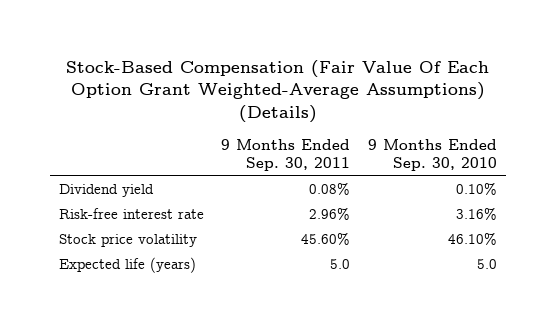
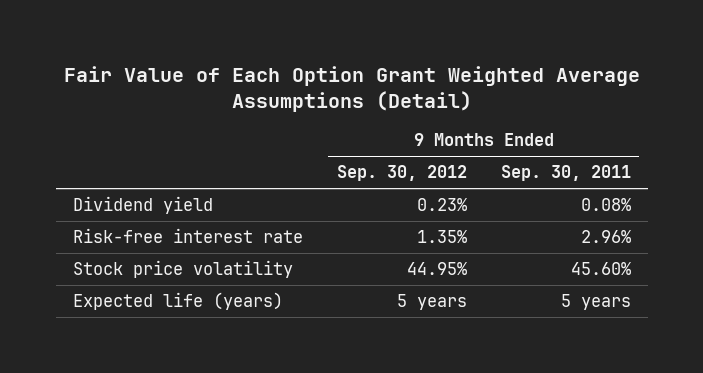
- Stock-Based Compensation (Fair Value Of Each Option Grant Weighted-Average Assumptions) (Details)
+ Fair Value of Each Option Grant Weighted Average Assumptions (Detail)
- | 9 Months Ended Sep. 30, 2011 | 9 Months Ended Sep. 30, 2010
+ | 9 Months Ended Sep. 30, 2012 | 9 Months Ended Sep. 30, 2011
- Expected life (years) | 5.0 | 5.0
+ Expected life (years) | 5 years | 5 years

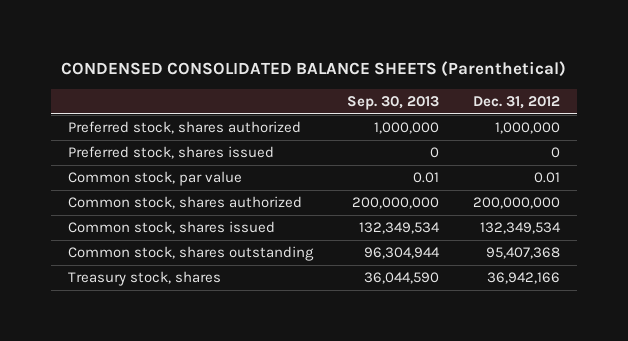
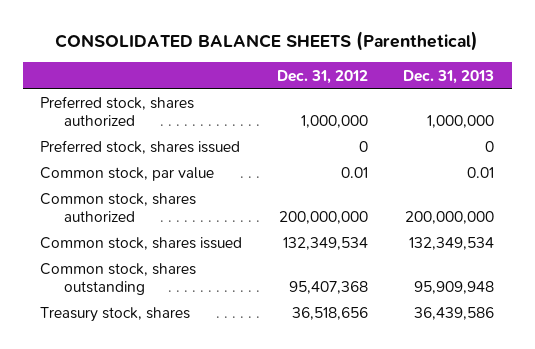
- CONDENSED CONSOLIDATED BALANCE SHEETS (Parenthetical)
+ CONSOLIDATED BALANCE SHEETS (Parenthetical)
- | Sep. 30, 2013 | Dec. 31, 2012
+ | Dec. 31, 2012 | Dec. 31, 2013
- Treasury stock, shares | 36,044,590 | 36,942,166
+ Treasury stock, shares | 36,518,656 | 36,439,586

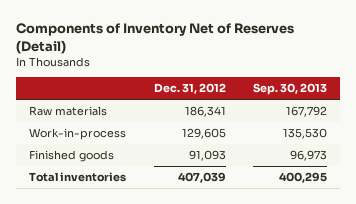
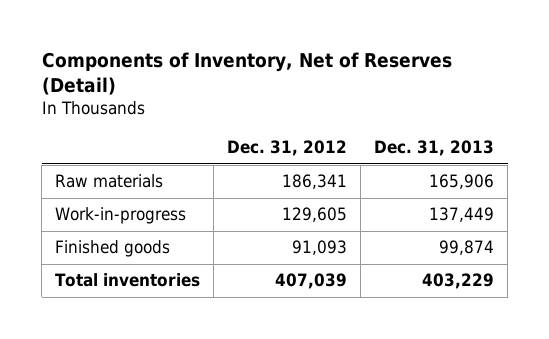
- Components of Inventory Net of Reserves (Detail)
+ Components of Inventory, Net of Reserves (Detail)
- | Dec. 31, 2012 | Sep. 30, 2013
+ | Dec. 31, 2012 | Dec. 31, 2013
- Work-in-process | 129,605 | 135,530
+ Work-in-progress | 129,605 | 137,449

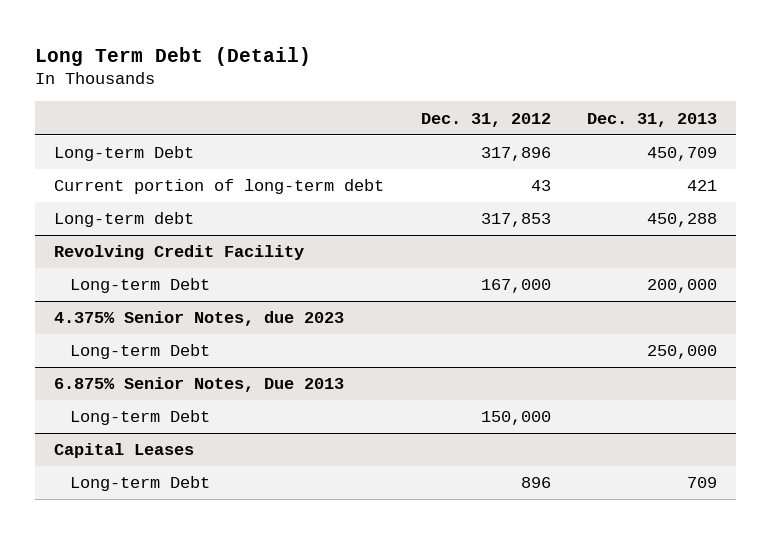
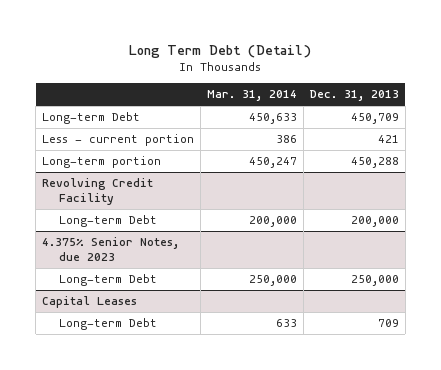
- | Dec. 31, 2012 | Dec. 31, 2013
+ | Mar. 31, 2014 | Dec. 31, 2013
- Current portion of long-term debt | 43 | 421
- Long-term debt | 317,853 | 450,288
+ Less - current portion | 386 | 421
+ Long-term portion | 450,247 | 450,288
- 6.875% Senior Notes, Due 2013
- Long-term Debt | 150,000 |

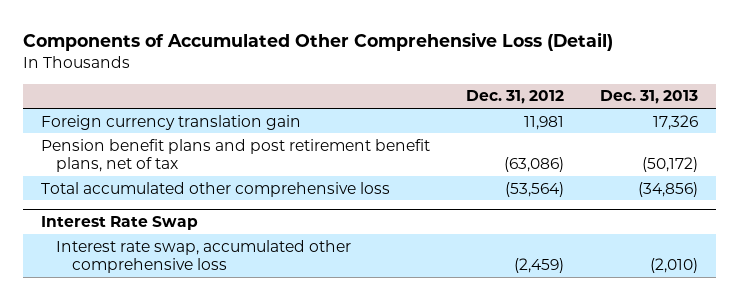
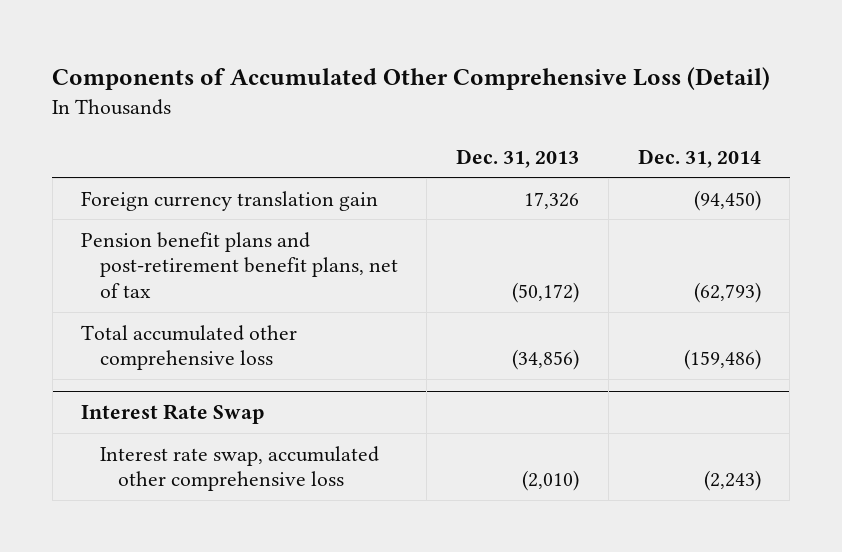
- | Dec. 31, 2012 | Dec. 31, 2013
+ | Dec. 31, 2013 | Dec. 31, 2014
- Pension benefit plans and post retirement benefit plans, net of tax | (63,086) | (50,172)
+ Pension benefit plans and post-retirement benefit plans, net of tax | (50,172) | (62,793)

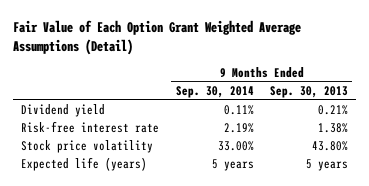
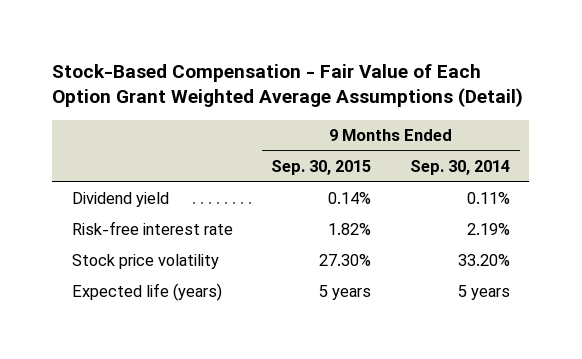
- Fair Value of Each Option Grant Weighted Average Assumptions (Detail)
+ Stock-Based Compensation - Fair Value of Each Option Grant Weighted Average Assumptions (Detail)
- | 9 Months Ended Sep. 30, 2014 | 9 Months Ended Sep. 30, 2013
+ | 9 Months Ended Sep. 30, 2015 | 9 Months Ended Sep. 30, 2014
- Stock price volatility | 33.00% | 43.80%
+ Stock price volatility | 27.30% | 33.20%

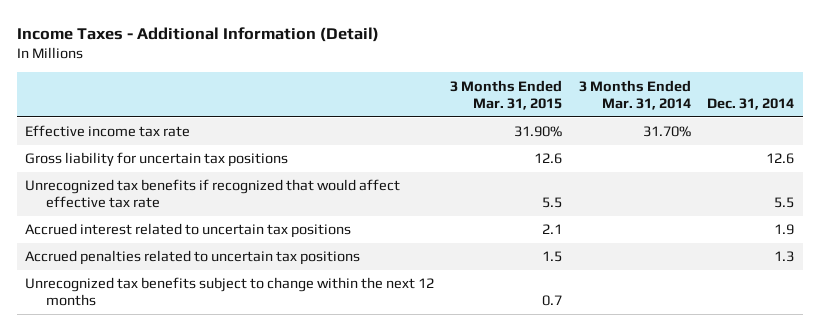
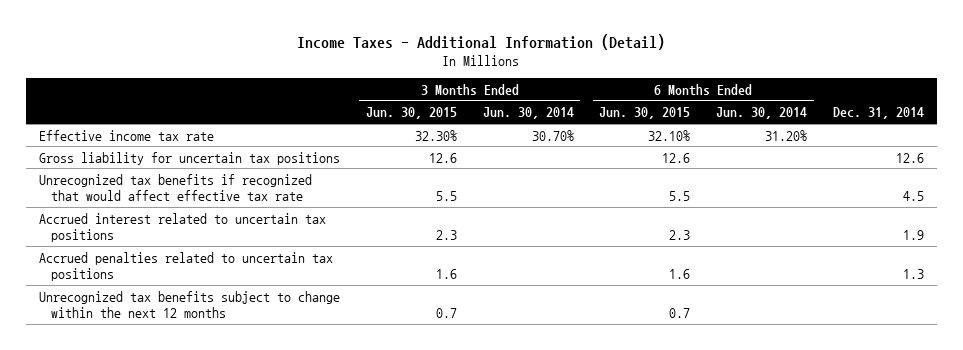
- | 3 Months Ended Mar. 31, 2015 | 3 Months Ended Mar. 31, 2014 | Dec. 31, 2014
+ | 3 Months Ended Jun. 30, 2015 | 3 Months Ended Jun. 30, 2014 | 6 Months Ended Jun. 30, 2015 | 6 Months Ended Jun. 30, 2014 | Dec. 31, 2014
- Unrecognized tax benefits if recognized that would affect effective tax rate | 5.5 | | 5.5
+ Unrecognized tax benefits if recognized that would affect effective tax rate | 5.5 | | 5.5 | | 4.5

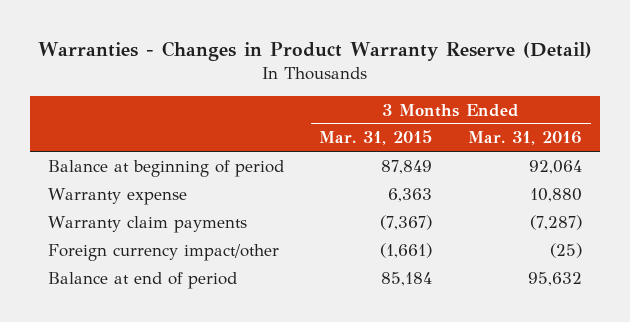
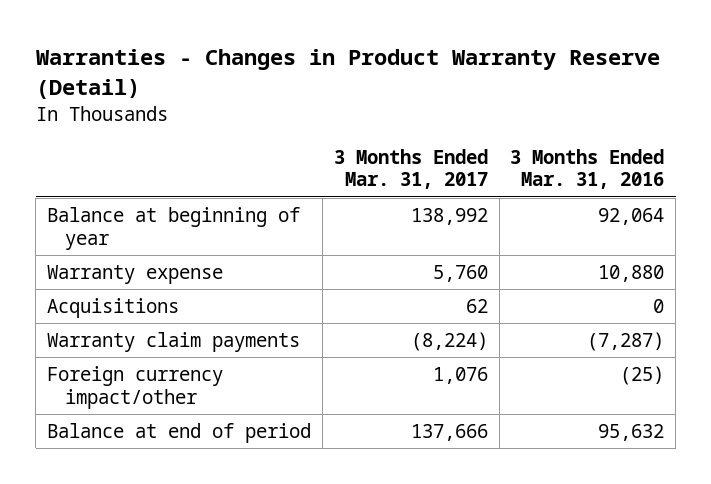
- | 3 Months Ended Mar. 31, 2015 | 3 Months Ended Mar. 31, 2016
+ | 3 Months Ended Mar. 31, 2017 | 3 Months Ended Mar. 31, 2016
- Balance at beginning of period | 87,849 | 92,064
+ Balance at beginning of year | 138,992 | 92,064
+ Acquisitions | 62 | 0

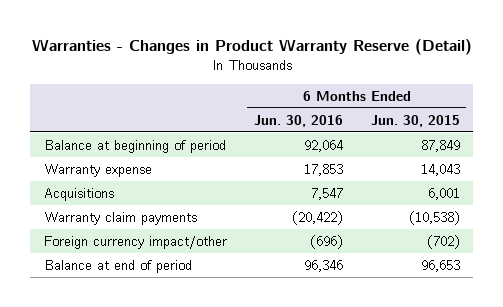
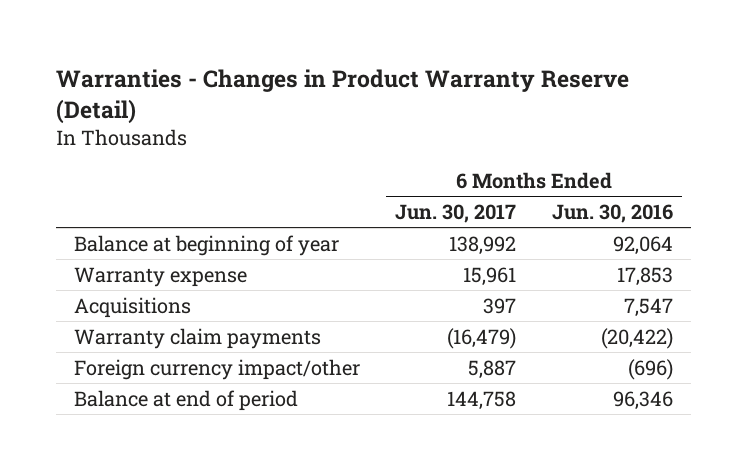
- | 6 Months Ended Jun. 30, 2016 | 6 Months Ended Jun. 30, 2015
+ | 6 Months Ended Jun. 30, 2017 | 6 Months Ended Jun. 30, 2016
- Balance at beginning of period | 92,064 | 87,849
+ Balance at beginning of year | 138,992 | 92,064

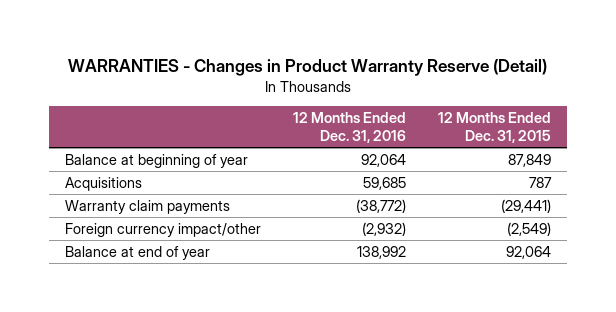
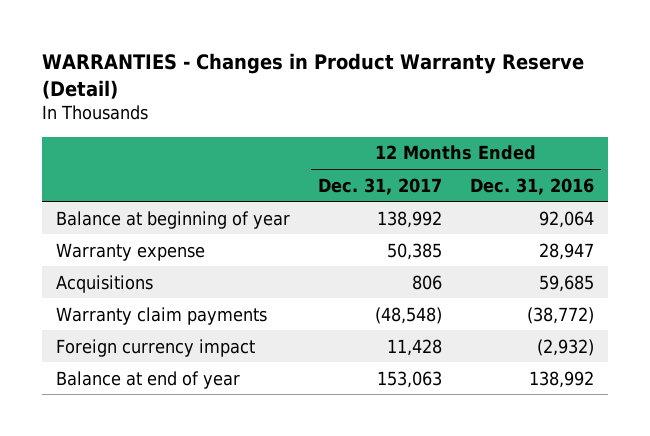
- | 12 Months Ended Dec. 31, 2016 | 12 Months Ended Dec. 31, 2015
+ | 12 Months Ended Dec. 31, 2017 | 12 Months Ended Dec. 31, 2016
+ Warranty expense | 50,385 | 28,947
- Foreign currency impact/other | (2,932) | (2,549)
+ Foreign currency impact | 11,428 | (2,932)

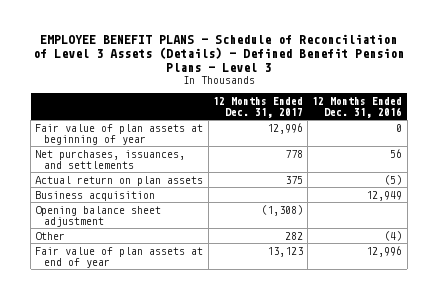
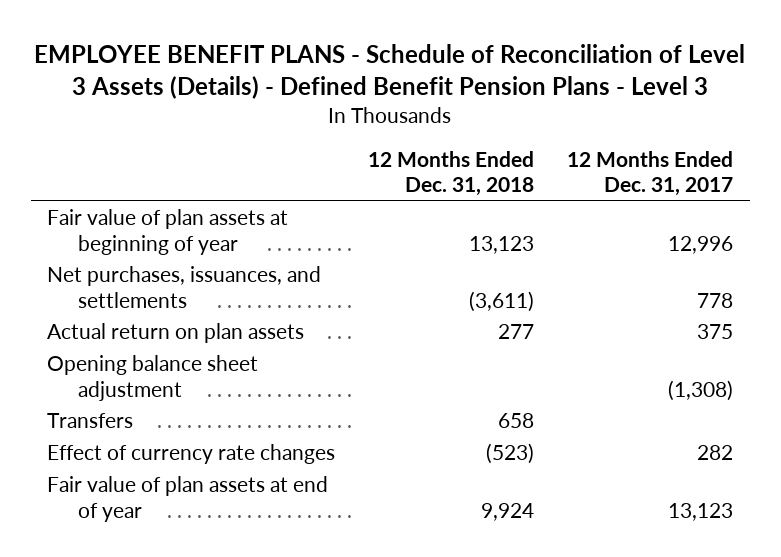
- | 12 Months Ended Dec. 31, 2017 | 12 Months Ended Dec. 31, 2016
+ | 12 Months Ended Dec. 31, 2018 | 12 Months Ended Dec. 31, 2017
- Business acquisition | | 12,949
- Other | 282 | (4)
+ Transfers | 658 |
+ Effect of currency rate changes | (523) | 282

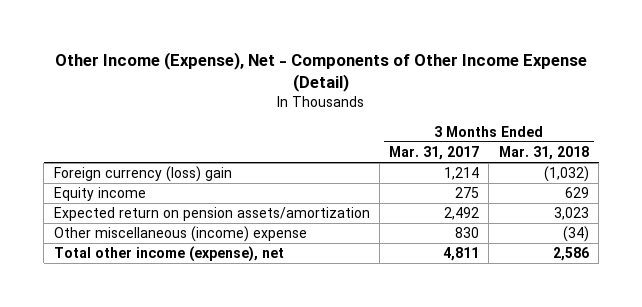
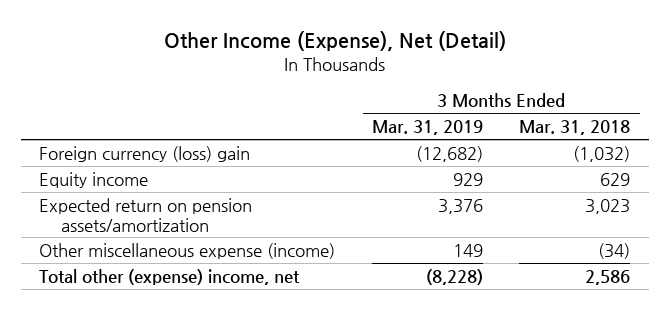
- Other Income (Expense), Net - Components of Other Income Expense (Detail)
+ Other Income (Expense), Net (Detail)
- | 3 Months Ended Mar. 31, 2017 | 3 Months Ended Mar. 31, 2018
+ | 3 Months Ended Mar. 31, 2019 | 3 Months Ended Mar. 31, 2018
- Other miscellaneous (income) expense | 830 | (34)
- Total other income (expense), net | 4,811 | 2,586
+ Other miscellaneous expense (income) | 149 | (34)
+ Total other (expense) income, net | (8,228) | 2,586

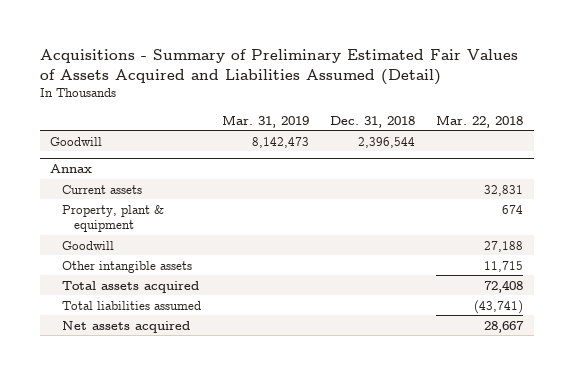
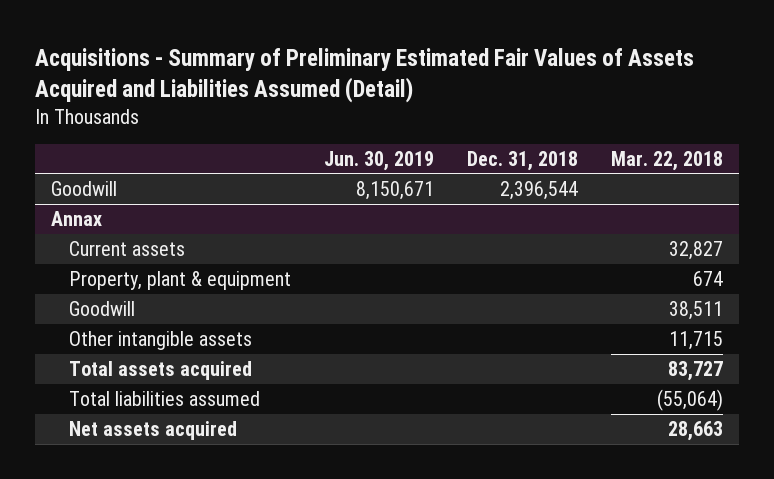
- | Mar. 31, 2019 | Dec. 31, 2018 | Mar. 22, 2018
+ | Jun. 30, 2019 | Dec. 31, 2018 | Mar. 22, 2018
@ Annax
- Current assets | | | 32,831
+ Current assets | | | 32,827
- Goodwill | | | 27,188
+ Goodwill | | | 38,511
- Total assets acquired | | | 72,408
- Total liabilities assumed | | | (43,741)
- Net assets acquired | | | 28,667
+ Total assets acquired | | | 83,727
+ Total liabilities assumed | | | (55,064)
+ Net assets acquired | | | 28,663

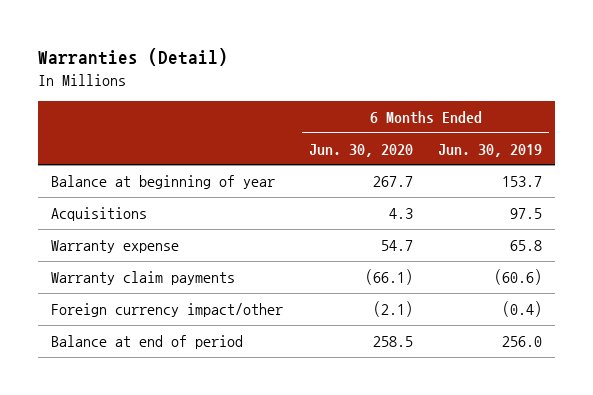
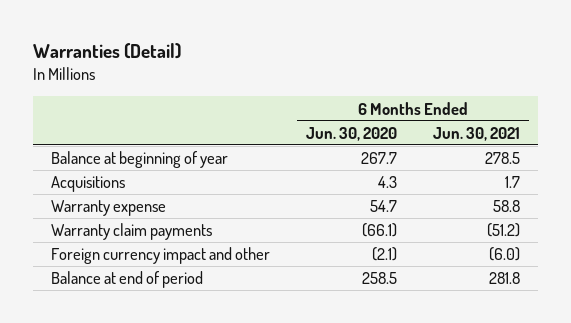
- | 6 Months Ended Jun. 30, 2020 | 6 Months Ended Jun. 30, 2019
+ | 6 Months Ended Jun. 30, 2020 | 6 Months Ended Jun. 30, 2021
- Foreign currency impact/other | (2.1) | (0.4)
+ Foreign currency impact and other | (2.1) | (6.0)

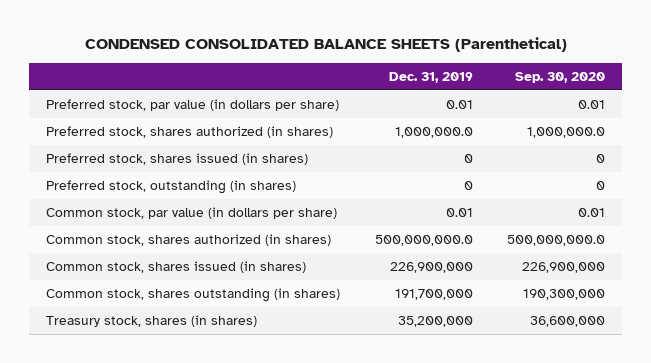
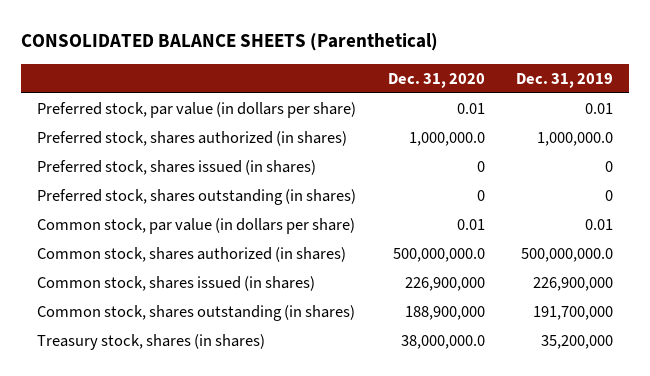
- CONDENSED CONSOLIDATED BALANCE SHEETS (Parenthetical)
+ CONSOLIDATED BALANCE SHEETS (Parenthetical)
- | Dec. 31, 2019 | Sep. 30, 2020
+ | Dec. 31, 2020 | Dec. 31, 2019
- Preferred stock, outstanding (in shares) | 0 | 0
+ Preferred stock, shares outstanding (in shares) | 0 | 0

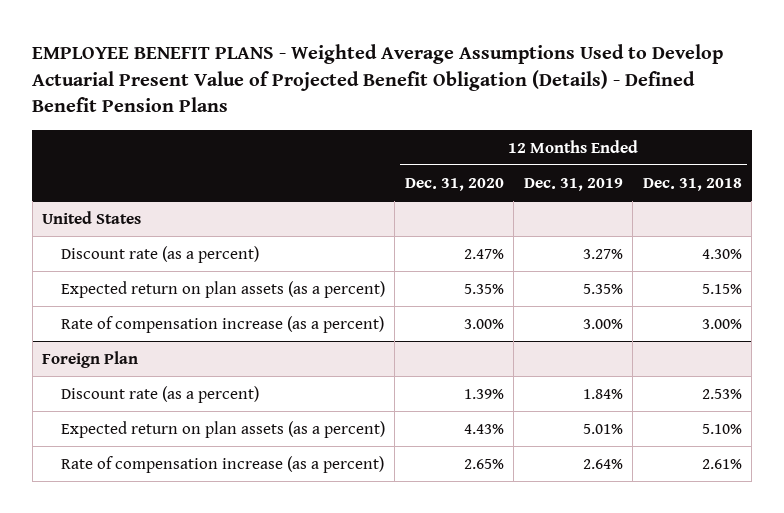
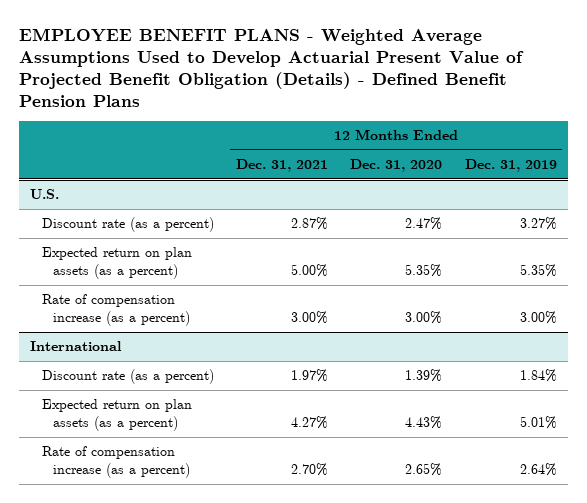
- | 12 Months Ended Dec. 31, 2020 | 12 Months Ended Dec. 31, 2019 | 12 Months Ended Dec. 31, 2018
+ | 12 Months Ended Dec. 31, 2021 | 12 Months Ended Dec. 31, 2020 | 12 Months Ended Dec. 31, 2019
- United States
+ U.S.
- Foreign Plan
+ International

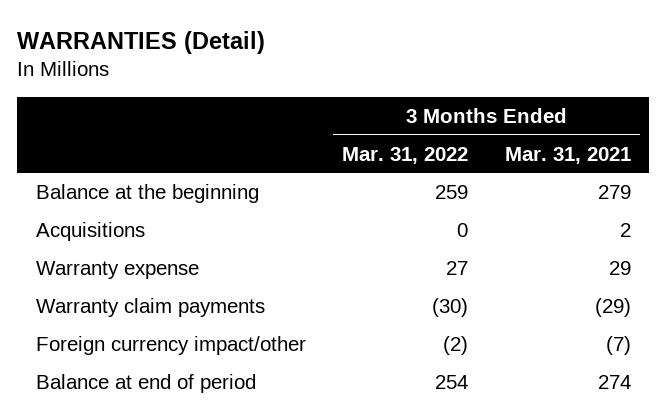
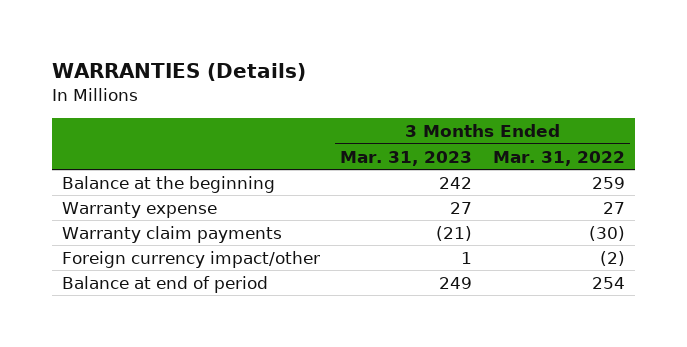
- WARRANTIES (Detail)
+ WARRANTIES (Details)
- | 3 Months Ended Mar. 31, 2022 | 3 Months Ended Mar. 31, 2021
+ | 3 Months Ended Mar. 31, 2023 | 3 Months Ended Mar. 31, 2022
- Acquisitions | 0 | 2

